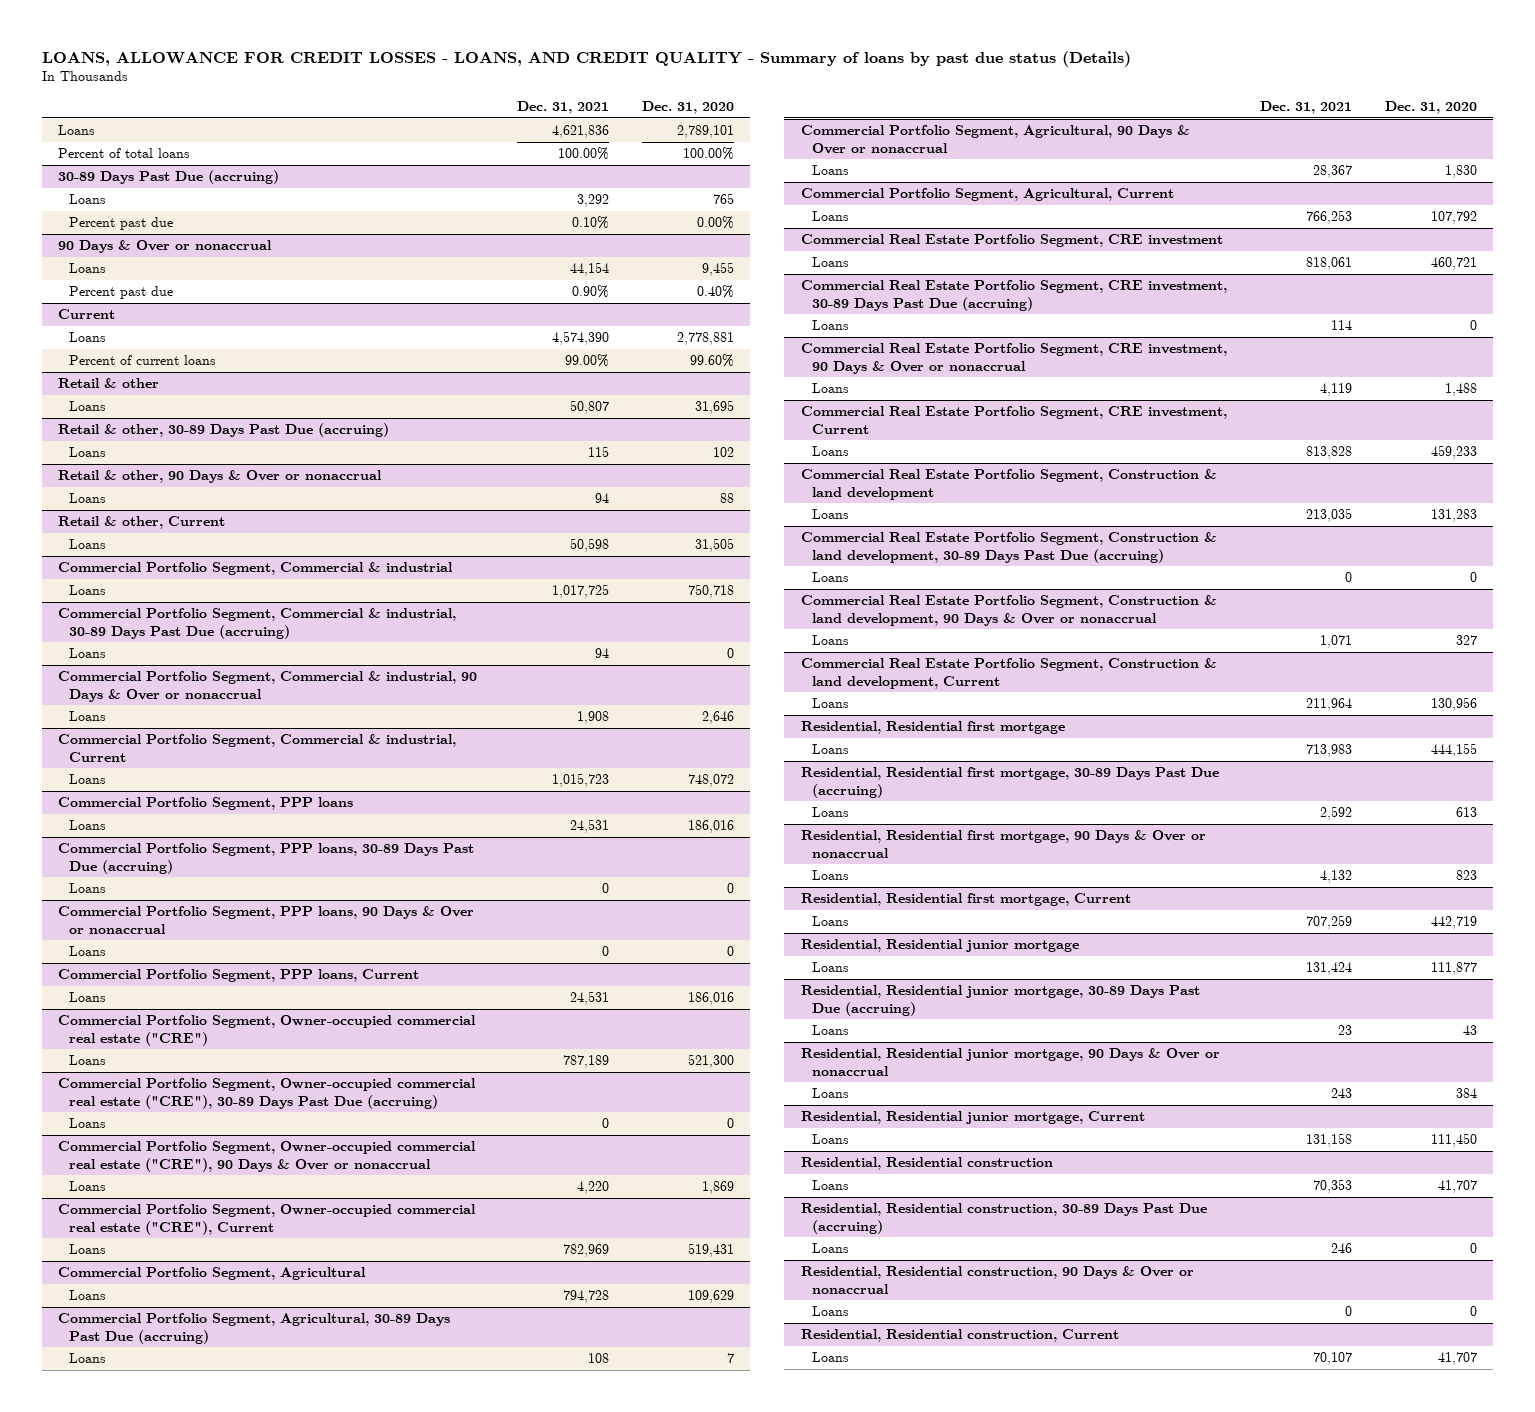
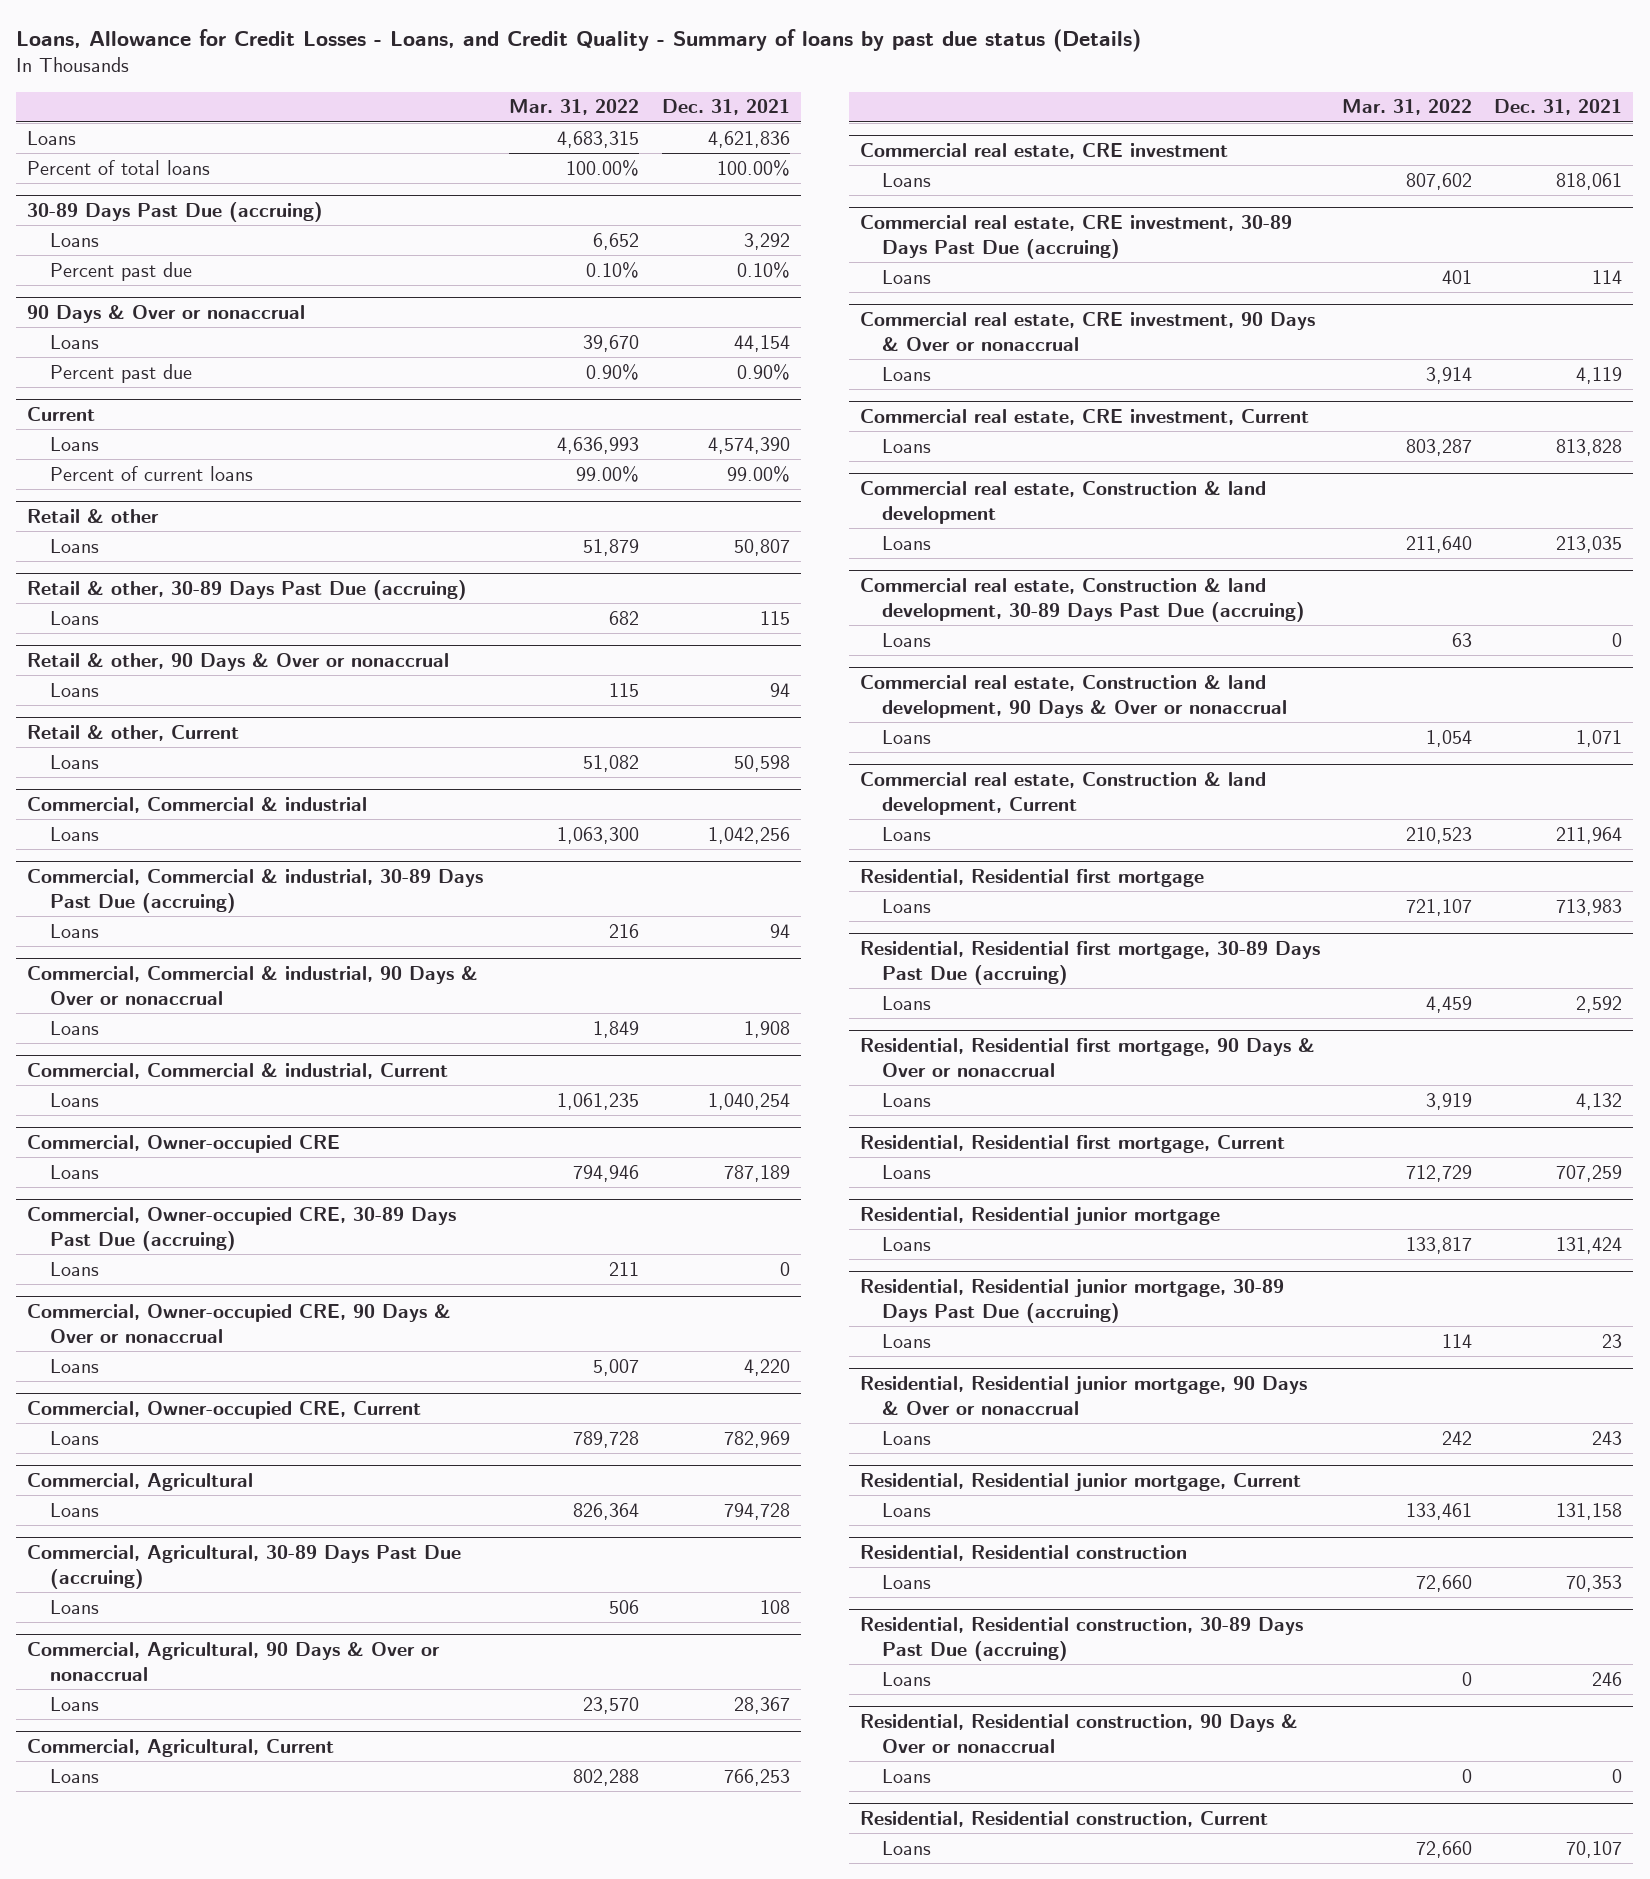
- LOANS, ALLOWANCE FOR CREDIT LOSSES - LOANS, AND CREDIT QUALITY - Summary of loans by past due status (Details)
+ Loans, Allowance for Credit Losses - Loans, and Credit Quality - Summary of loans by past due status (Details)
- | Dec. 31, 2021 | Dec. 31, 2020
+ | Mar. 31, 2022 | Dec. 31, 2021
- Commercial Portfolio Segment, Commercial & industrial
- Loans | 1,017,725 | 750,718
- Commercial Portfolio Segment, Commercial & industrial, 30-89 Days Past Due (accruing)
+ Commercial, Commercial & industrial
+ Loans | 1,063,300 | 1,042,256
+ Commercial, Commercial & industrial, 30-89 Days Past Due (accruing)
- Commercial Portfolio Segment, Commercial & industrial, 90 Days & Over or nonaccrual
+ Commercial, Commercial & industrial, 90 Days & Over or nonaccrual
- Commercial Portfolio Segment, Commercial & industrial, Current
- Loans | 1,015,723 | 748,072
- Commercial Portfolio Segment, PPP loans
- Loans | 24,531 | 186,016
- Commercial Portfolio Segment, PPP loans, 30-89 Days Past Due (accruing)
- Loans | 0 | 0
- Commercial Portfolio Segment, PPP loans, 90 Days & Over or nonaccrual
- Loans | 0 | 0
- Commercial Portfolio Segment, PPP loans, Current
- Loans | 24,531 | 186,016
- Commercial Portfolio Segment, Owner-occupied commercial real estate ("CRE")
+ Commercial, Commercial & industrial, Current
+ Loans | 1,061,235 | 1,040,254
+ Commercial, Owner-occupied CRE
- Commercial Portfolio Segment, Owner-occupied commercial real estate ("CRE"), 30-89 Days Past Due (accruing)
+ Commercial, Owner-occupied CRE, 30-89 Days Past Due (accruing)
- Commercial Portfolio Segment, Owner-occupied commercial real estate ("CRE"), 90 Days & Over or nonaccrual
+ Commercial, Owner-occupied CRE, 90 Days & Over or nonaccrual
- Commercial Portfolio Segment, Owner-occupied commercial real estate ("CRE"), Current
+ Commercial, Owner-occupied CRE, Current
- Commercial Portfolio Segment, Agricultural
+ Commercial, Agricultural
- Commercial Portfolio Segment, Agricultural, 30-89 Days Past Due (accruing)
+ Commercial, Agricultural, 30-89 Days Past Due (accruing)
- Commercial Portfolio Segment, Agricultural, 90 Days & Over or nonaccrual
+ Commercial, Agricultural, 90 Days & Over or nonaccrual
- Commercial Portfolio Segment, Agricultural, Current
+ Commercial, Agricultural, Current
- Commercial Real Estate Portfolio Segment, CRE investment
+ Commercial real estate, CRE investment
- Commercial Real Estate Portfolio Segment, CRE investment, 30-89 Days Past Due (accruing)
+ Commercial real estate, CRE investment, 30-89 Days Past Due (accruing)
- Commercial Real Estate Portfolio Segment, CRE investment, 90 Days & Over or nonaccrual
+ Commercial real estate, CRE investment, 90 Days & Over or nonaccrual
- Commercial Real Estate Portfolio Segment, CRE investment, Current
+ Commercial real estate, CRE investment, Current
- Commercial Real Estate Portfolio Segment, Construction & land development
+ Commercial real estate, Construction & land development
- Commercial Real Estate Portfolio Segment, Construction & land development, 30-89 Days Past Due (accruing)
+ Commercial real estate, Construction & land development, 30-89 Days Past Due (accruing)
- Commercial Real Estate Portfolio Segment, Construction & land development, 90 Days & Over or nonaccrual
+ Commercial real estate, Construction & land development, 90 Days & Over or nonaccrual
- Commercial Real Estate Portfolio Segment, Construction & land development, Current
+ Commercial real estate, Construction & land development, Current

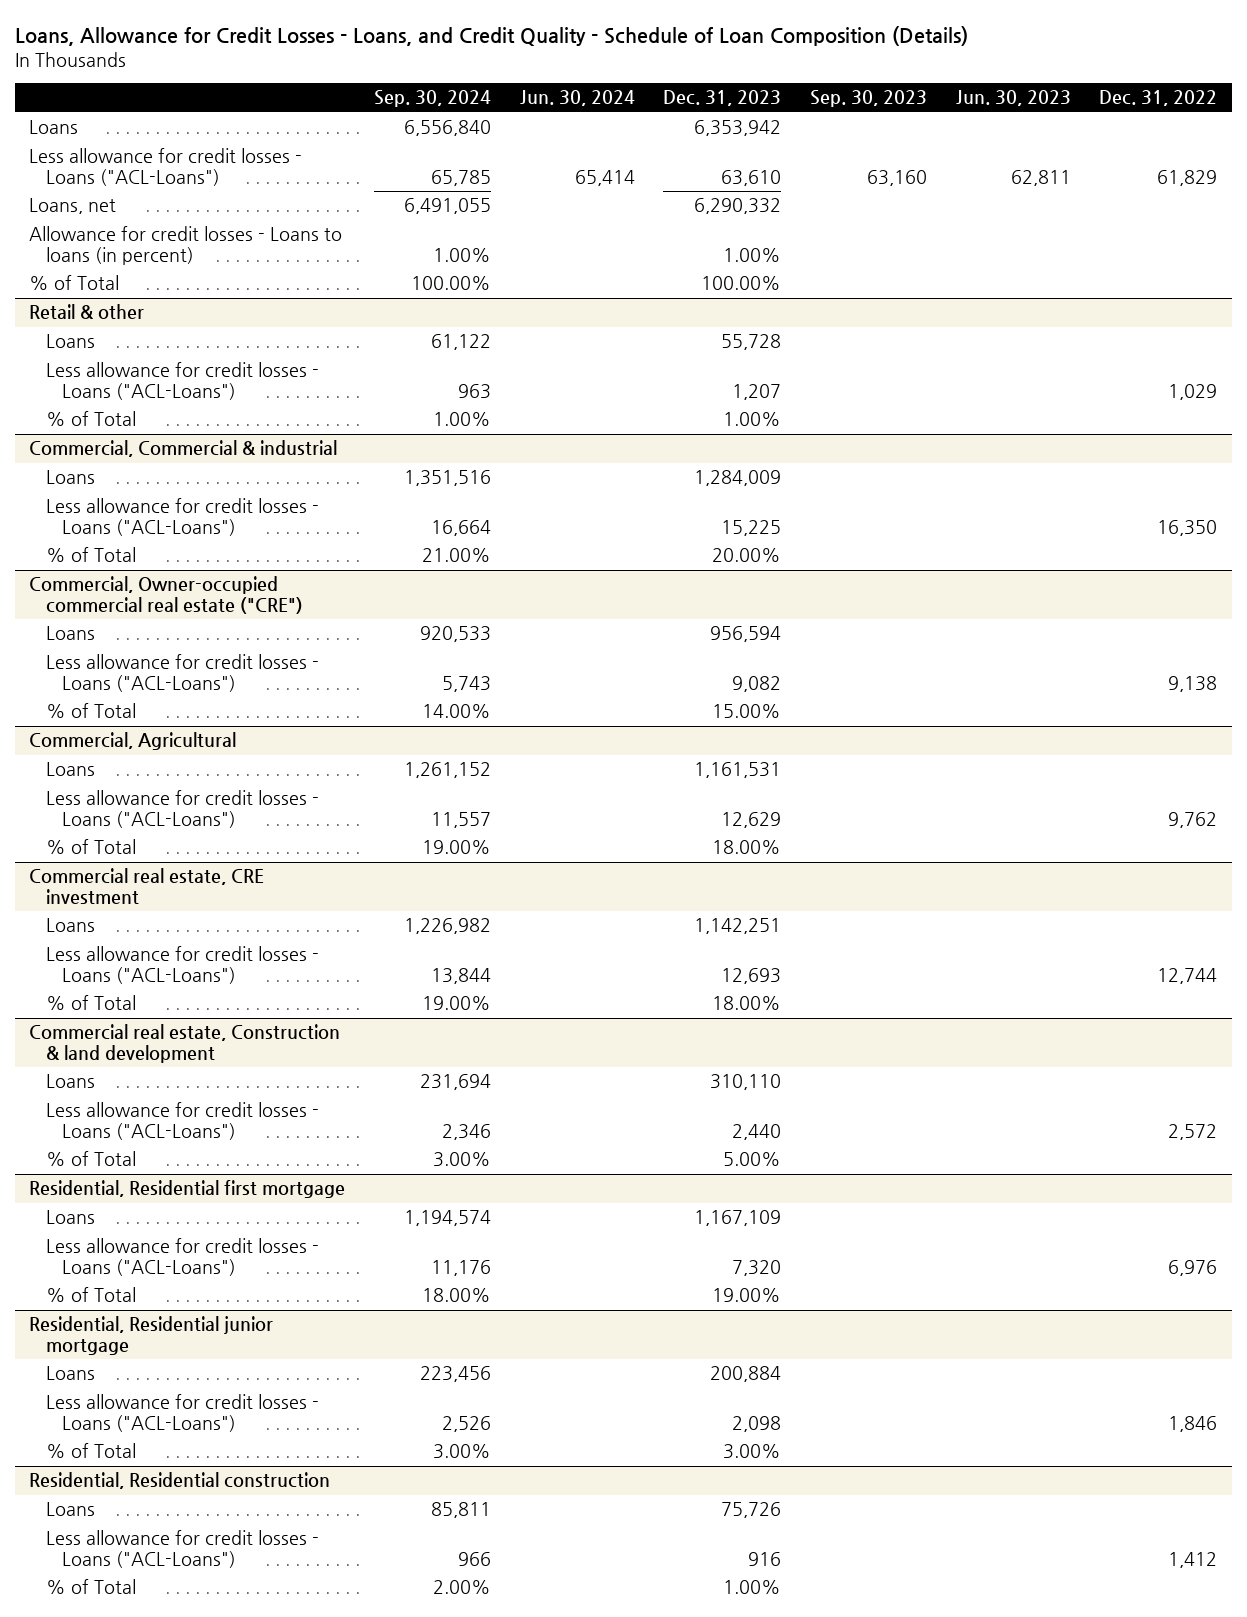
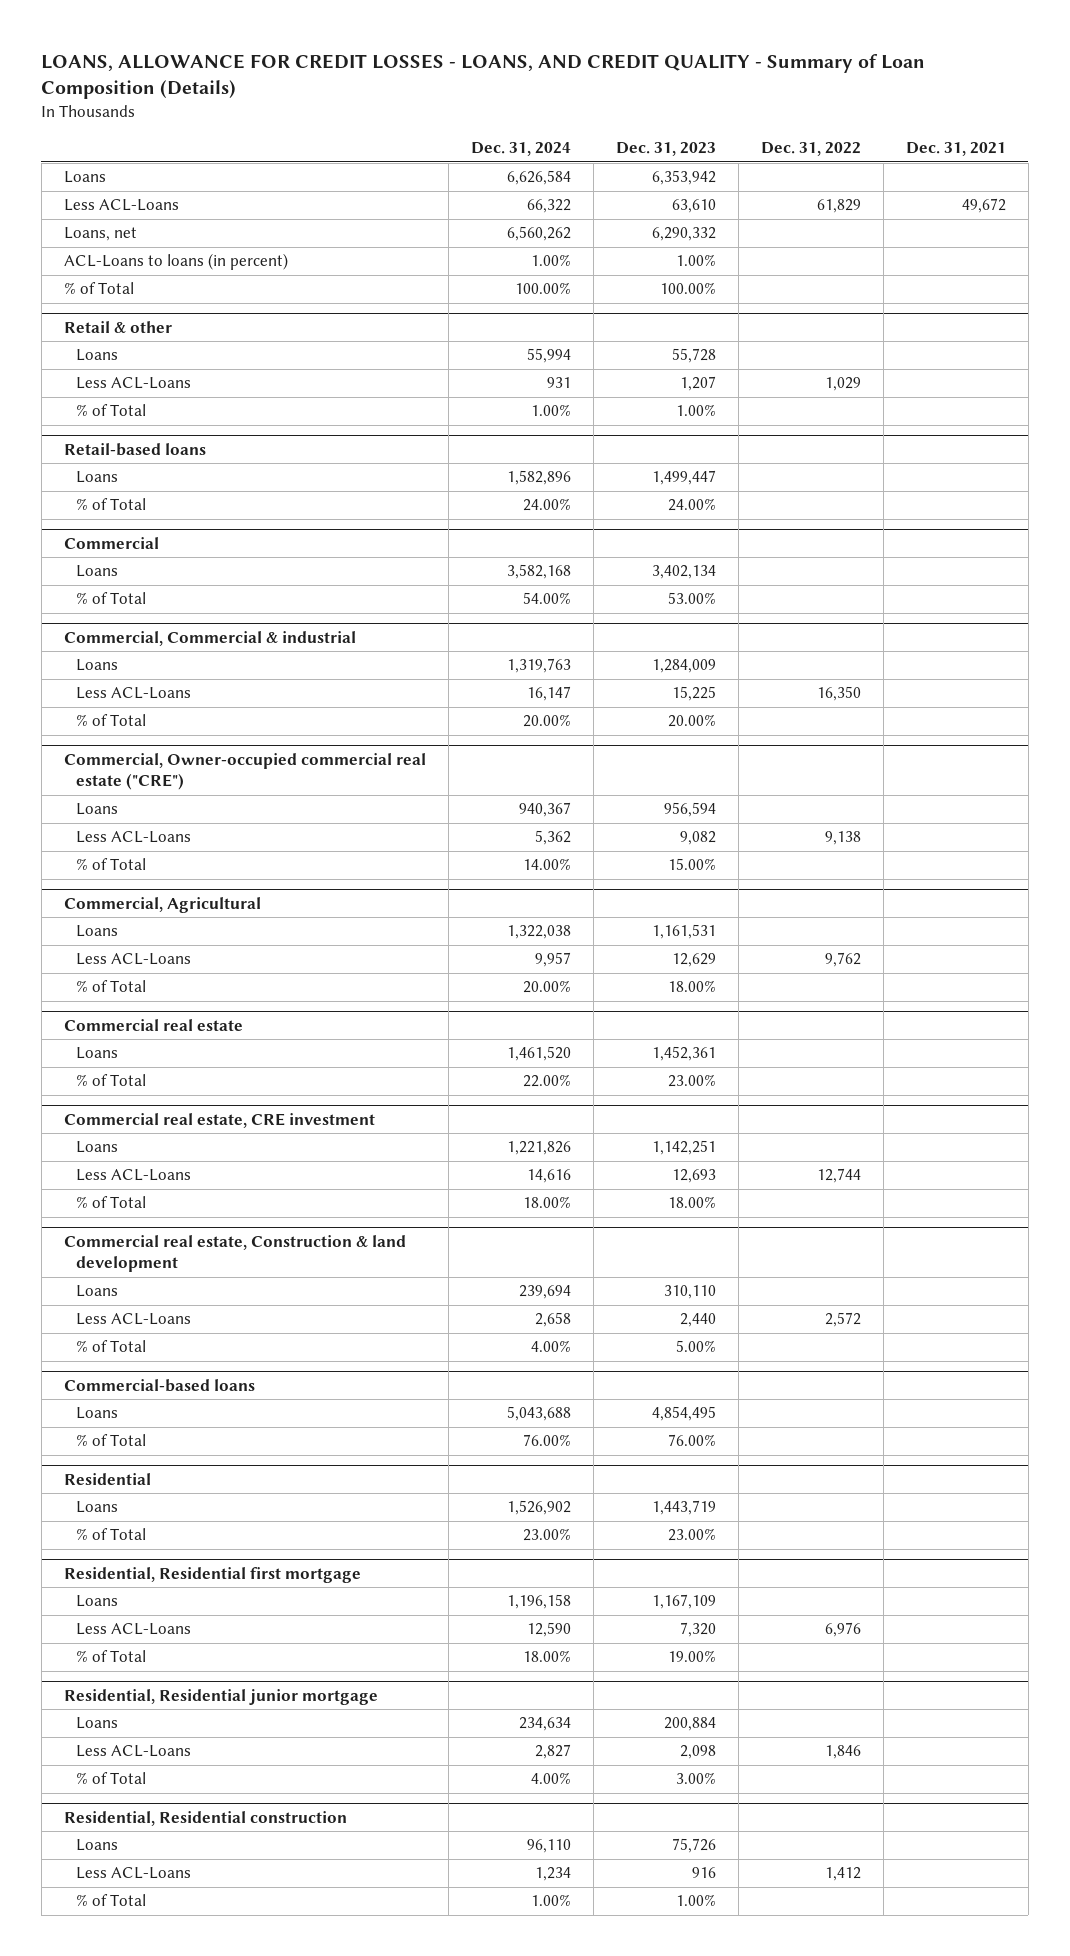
- Loans, Allowance for Credit Losses - Loans, and Credit Quality - Schedule of Loan Composition (Details)
+ LOANS, ALLOWANCE FOR CREDIT LOSSES - LOANS, AND CREDIT QUALITY - Summary of Loan Composition (Details)
- | Sep. 30, 2024 | Jun. 30, 2024 | Dec. 31, 2023 | Sep. 30, 2023 | Jun. 30, 2023 | Dec. 31, 2022
+ | Dec. 31, 2024 | Dec. 31, 2023 | Dec. 31, 2022 | Dec. 31, 2021
- Less allowance for credit losses - Loans ("ACL-Loans") | 65,785 | 65,414 | 63,610 | 63,160 | 62,811 | 61,829
+ Less ACL-Loans | 66,322 | 63,610 | 61,829 | 49,672
- Allowance for credit losses - Loans to loans (in percent) | 1.00% | | 1.00% | | |
+ ACL-Loans to loans (in percent) | 1.00% | 1.00% | |
@ Retail & other
- Less allowance for credit losses - Loans ("ACL-Loans") | 963 | | 1,207 | | | 1,029
+ Less ACL-Loans | 931 | 1,207 | 1,029 |
+ Retail-based loans
+ Loans | 1,582,896 | 1,499,447 | |
+ % of Total | 24.00% | 24.00% | |
+ Commercial
+ Loans | 3,582,168 | 3,402,134 | |
+ % of Total | 54.00% | 53.00% | |
@ Commercial, Commercial & industrial
- Less allowance for credit losses - Loans ("ACL-Loans") | 16,664 | | 15,225 | | | 16,350
+ Less ACL-Loans | 16,147 | 15,225 | 16,350 |
@ Commercial, Owner-occupied commercial real estate ("CRE")
- Less allowance for credit losses - Loans ("ACL-Loans") | 5,743 | | 9,082 | | | 9,138
+ Less ACL-Loans | 5,362 | 9,082 | 9,138 |
@ Commercial, Agricultural
- Less allowance for credit losses - Loans ("ACL-Loans") | 11,557 | | 12,629 | | | 9,762
+ Less ACL-Loans | 9,957 | 12,629 | 9,762 |
+ Commercial real estate
+ Loans | 1,461,520 | 1,452,361 | |
+ % of Total | 22.00% | 23.00% | |
@ Commercial real estate, CRE investment
- Less allowance for credit losses - Loans ("ACL-Loans") | 13,844 | | 12,693 | | | 12,744
+ Less ACL-Loans | 14,616 | 12,693 | 12,744 |
@ Commercial real estate, Construction & land development
- Less allowance for credit losses - Loans ("ACL-Loans") | 2,346 | | 2,440 | | | 2,572
+ Less ACL-Loans | 2,658 | 2,440 | 2,572 |
+ Commercial-based loans
+ Loans | 5,043,688 | 4,854,495 | |
+ % of Total | 76.00% | 76.00% | |
+ Residential
+ Loans | 1,526,902 | 1,443,719 | |
+ % of Total | 23.00% | 23.00% | |
@ Residential, Residential first mortgage
- Less allowance for credit losses - Loans ("ACL-Loans") | 11,176 | | 7,320 | | | 6,976
+ Less ACL-Loans | 12,590 | 7,320 | 6,976 |
@ Residential, Residential junior mortgage
- Less allowance for credit losses - Loans ("ACL-Loans") | 2,526 | | 2,098 | | | 1,846
+ Less ACL-Loans | 2,827 | 2,098 | 1,846 |
@ Residential, Residential construction
- Less allowance for credit losses - Loans ("ACL-Loans") | 966 | | 916 | | | 1,412
+ Less ACL-Loans | 1,234 | 916 | 1,412 |

